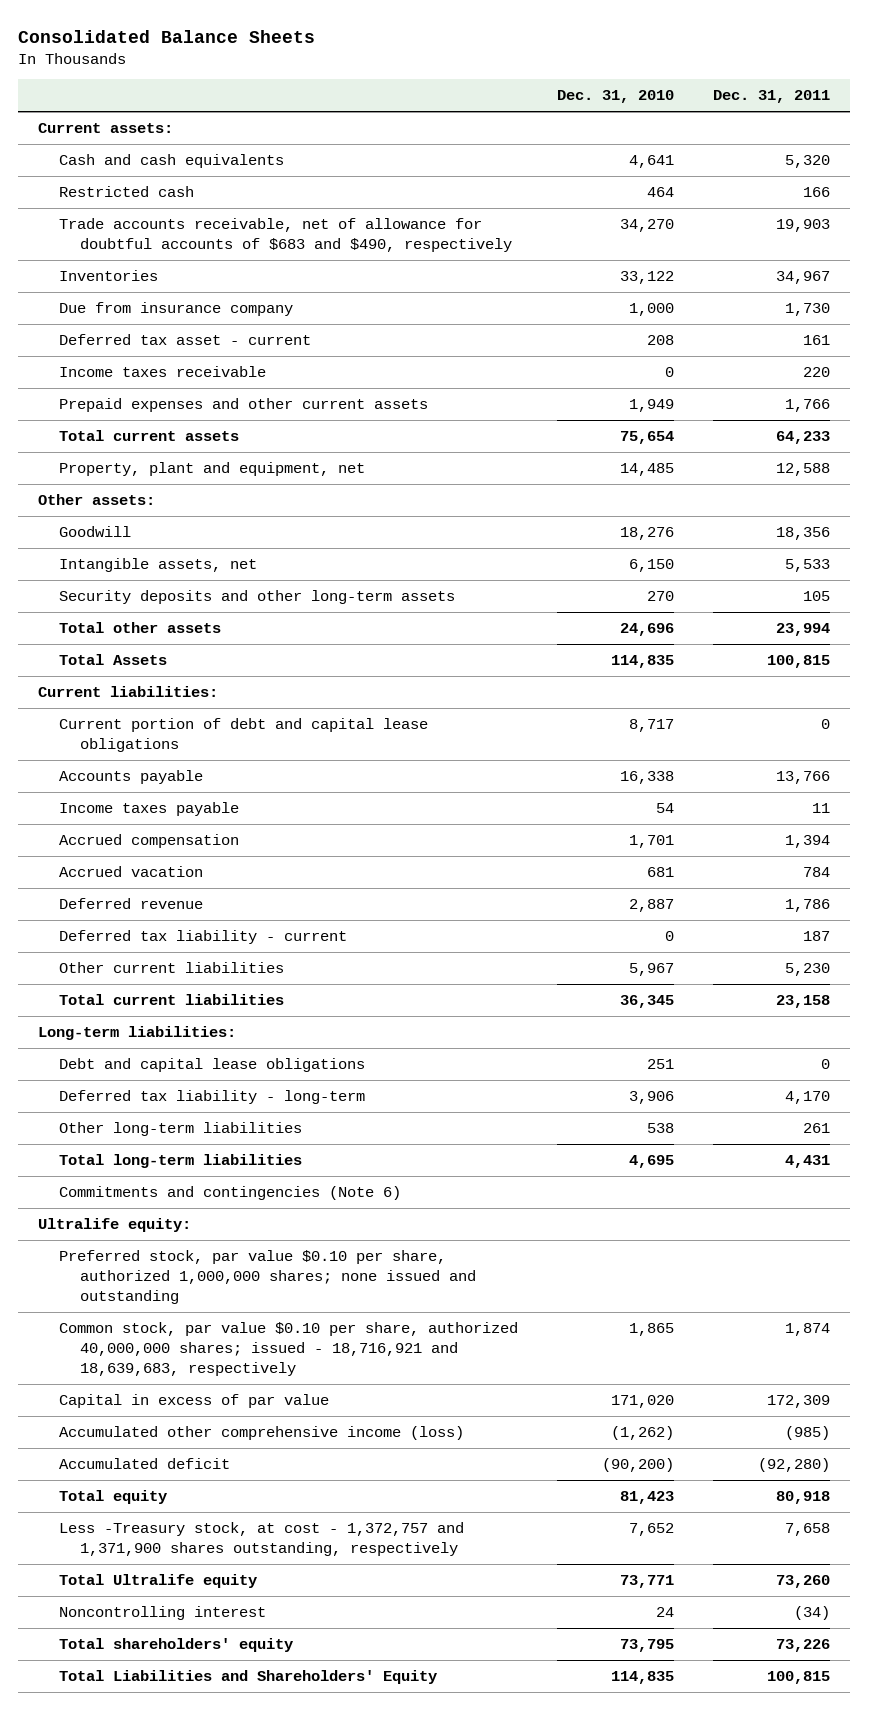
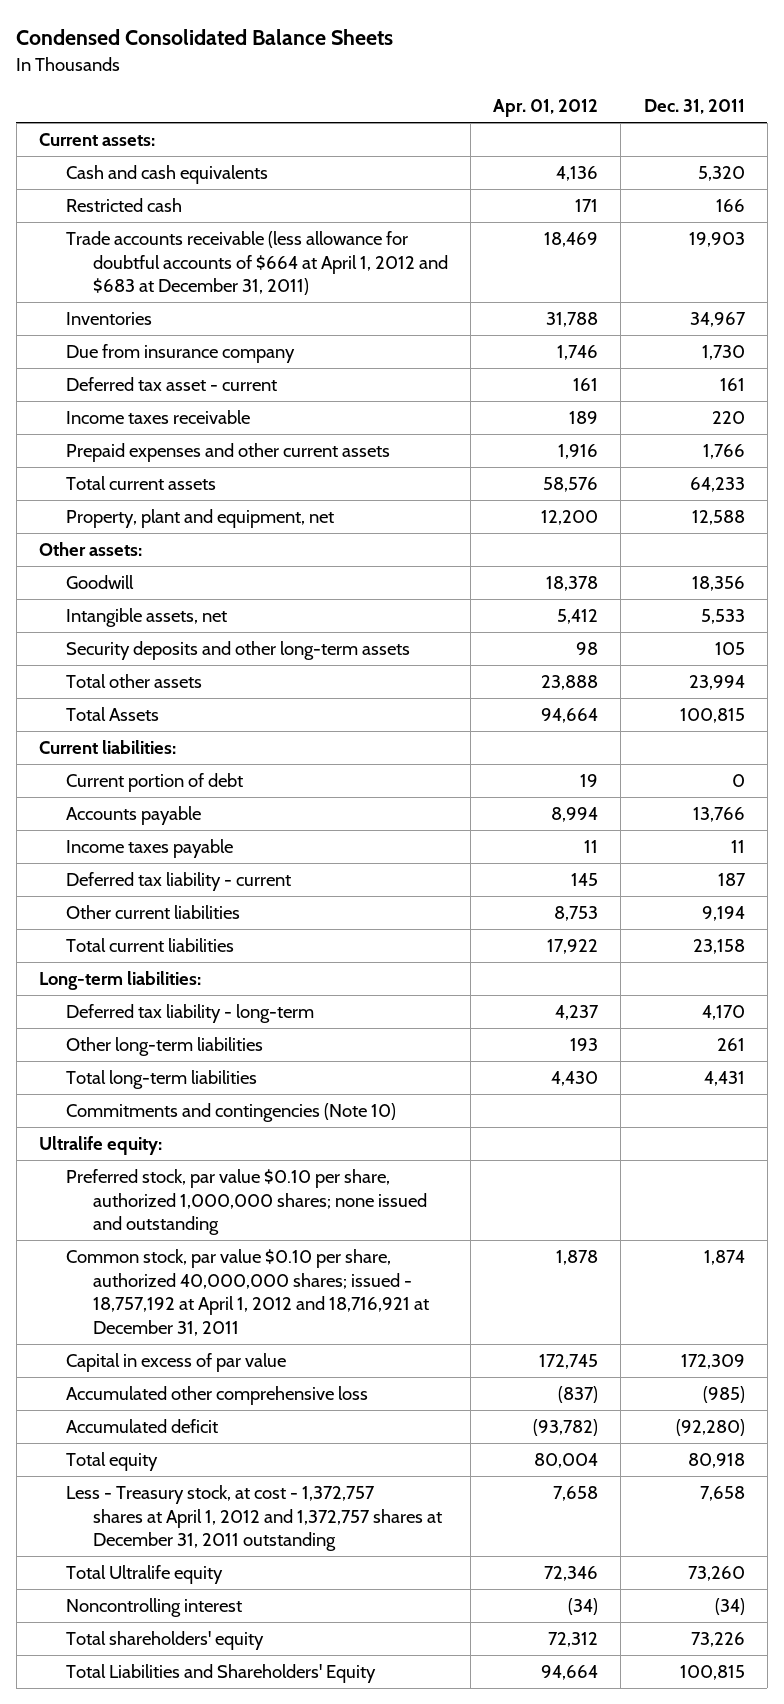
- Consolidated Balance Sheets
+ Condensed Consolidated Balance Sheets
- | Dec. 31, 2010 | Dec. 31, 2011
+ | Apr. 01, 2012 | Dec. 31, 2011
- Trade accounts receivable, net of allowance for doubtful accounts of $683 and $490, respectively | 34,270 | 19,903
+ Trade accounts receivable (less allowance for doubtful accounts of $664 at April 1, 2012 and $683 at December 31, 2011) | 18,469 | 19,903
- Current portion of debt and capital lease obligations | 8,717 | 0
+ Current portion of debt | 19 | 0
- Accrued compensation | 1,701 | 1,394
- Accrued vacation | 681 | 784
- Deferred revenue | 2,887 | 1,786
- Other current liabilities | 5,967 | 5,230
+ Other current liabilities | 8,753 | 9,194
- Debt and capital lease obligations | 251 | 0
- Commitments and contingencies (Note 6)
+ Commitments and contingencies (Note 10)
- Common stock, par value $0.10 per share, authorized 40,000,000 shares; issued - 18,716,921 and 18,639,683, respectively | 1,865 | 1,874
+ Common stock, par value $0.10 per share, authorized 40,000,000 shares; issued - 18,757,192 at April 1, 2012 and 18,716,921 at December 31, 2011 | 1,878 | 1,874
- Accumulated other comprehensive income (loss) | (1,262) | (985)
+ Accumulated other comprehensive loss | (837) | (985)
- Less -Treasury stock, at cost - 1,372,757 and 1,371,900 shares outstanding, respectively | 7,652 | 7,658
+ Less - Treasury stock, at cost - 1,372,757 shares at April 1, 2012 and 1,372,757 shares at December 31, 2011 outstanding | 7,658 | 7,658

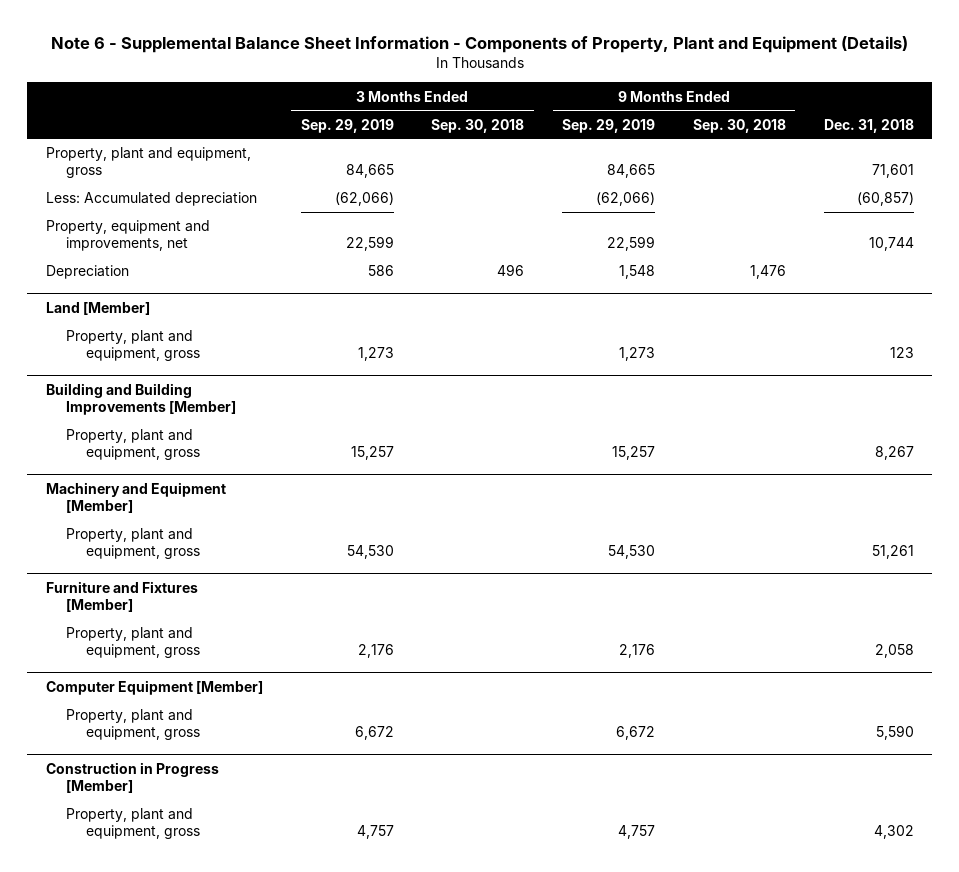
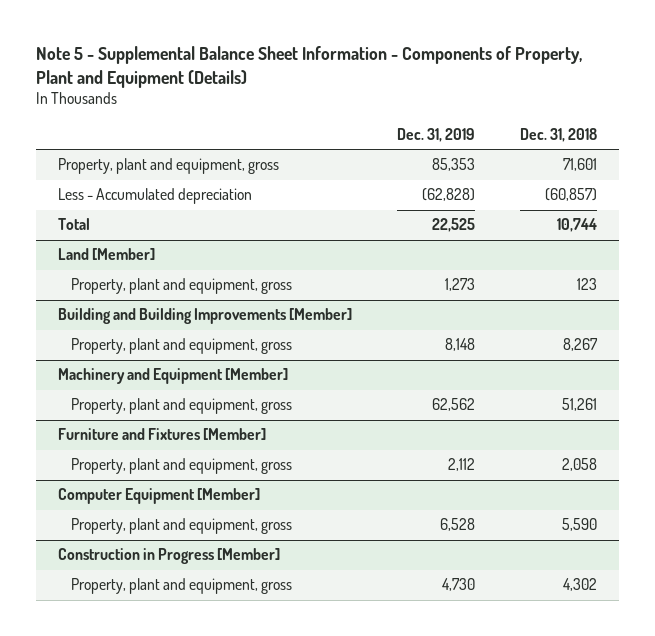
- Note 6 - Supplemental Balance Sheet Information - Components of Property, Plant and Equipment (Details)
+ Note 5 - Supplemental Balance Sheet Information - Components of Property, Plant and Equipment (Details)
- | 3 Months Ended Sep. 29, 2019 | 3 Months Ended Sep. 30, 2018 | 9 Months Ended Sep. 29, 2019 | 9 Months Ended Sep. 30, 2018 | Dec. 31, 2018
+ | Dec. 31, 2019 | Dec. 31, 2018
- Less: Accumulated depreciation | (62,066) | | (62,066) | | (60,857)
- Property, equipment and improvements, net | 22,599 | | 22,599 | | 10,744
- Depreciation | 586 | 496 | 1,548 | 1,476 |
+ Less - Accumulated depreciation | (62,828) | (60,857)
+ Total | 22,525 | 10,744

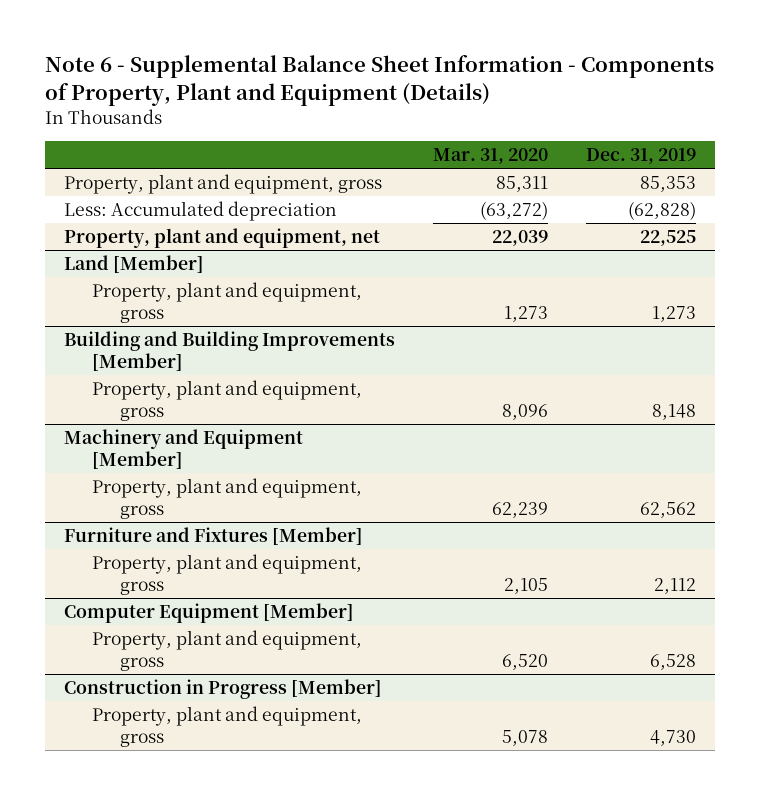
- Note 5 - Supplemental Balance Sheet Information - Components of Property, Plant and Equipment (Details)
+ Note 6 - Supplemental Balance Sheet Information - Components of Property, Plant and Equipment (Details)
- | Dec. 31, 2019 | Dec. 31, 2018
+ | Mar. 31, 2020 | Dec. 31, 2019
- Less - Accumulated depreciation | (62,828) | (60,857)
- Total | 22,525 | 10,744
+ Less: Accumulated depreciation | (63,272) | (62,828)
+ Property, plant and equipment, net | 22,039 | 22,525

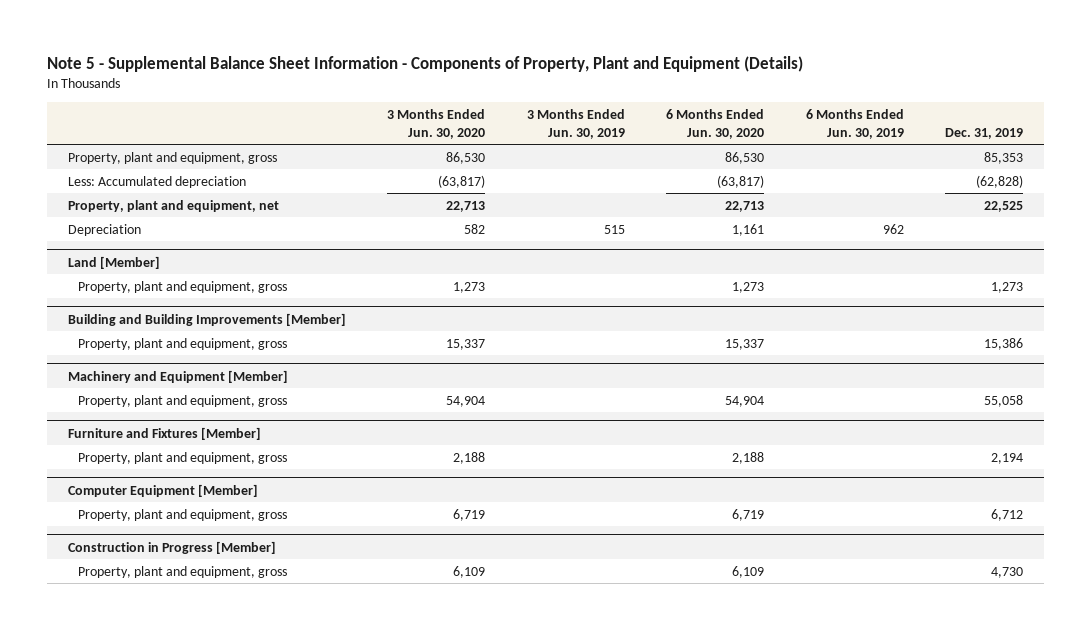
- Note 6 - Supplemental Balance Sheet Information - Components of Property, Plant and Equipment (Details)
+ Note 5 - Supplemental Balance Sheet Information - Components of Property, Plant and Equipment (Details)
- | Mar. 31, 2020 | Dec. 31, 2019
+ | 3 Months Ended Jun. 30, 2020 | 3 Months Ended Jun. 30, 2019 | 6 Months Ended Jun. 30, 2020 | 6 Months Ended Jun. 30, 2019 | Dec. 31, 2019
+ Depreciation | 582 | 515 | 1,161 | 962 |
@ Building and Building Improvements [Member]
- Property, plant and equipment, gross | 8,096 | 8,148
+ Property, plant and equipment, gross | 15,337 | | 15,337 | | 15,386
@ Machinery and Equipment [Member]
- Property, plant and equipment, gross | 62,239 | 62,562
+ Property, plant and equipment, gross | 54,904 | | 54,904 | | 55,058
@ Furniture and Fixtures [Member]
- Property, plant and equipment, gross | 2,105 | 2,112
+ Property, plant and equipment, gross | 2,188 | | 2,188 | | 2,194
@ Computer Equipment [Member]
- Property, plant and equipment, gross | 6,520 | 6,528
+ Property, plant and equipment, gross | 6,719 | | 6,719 | | 6,712

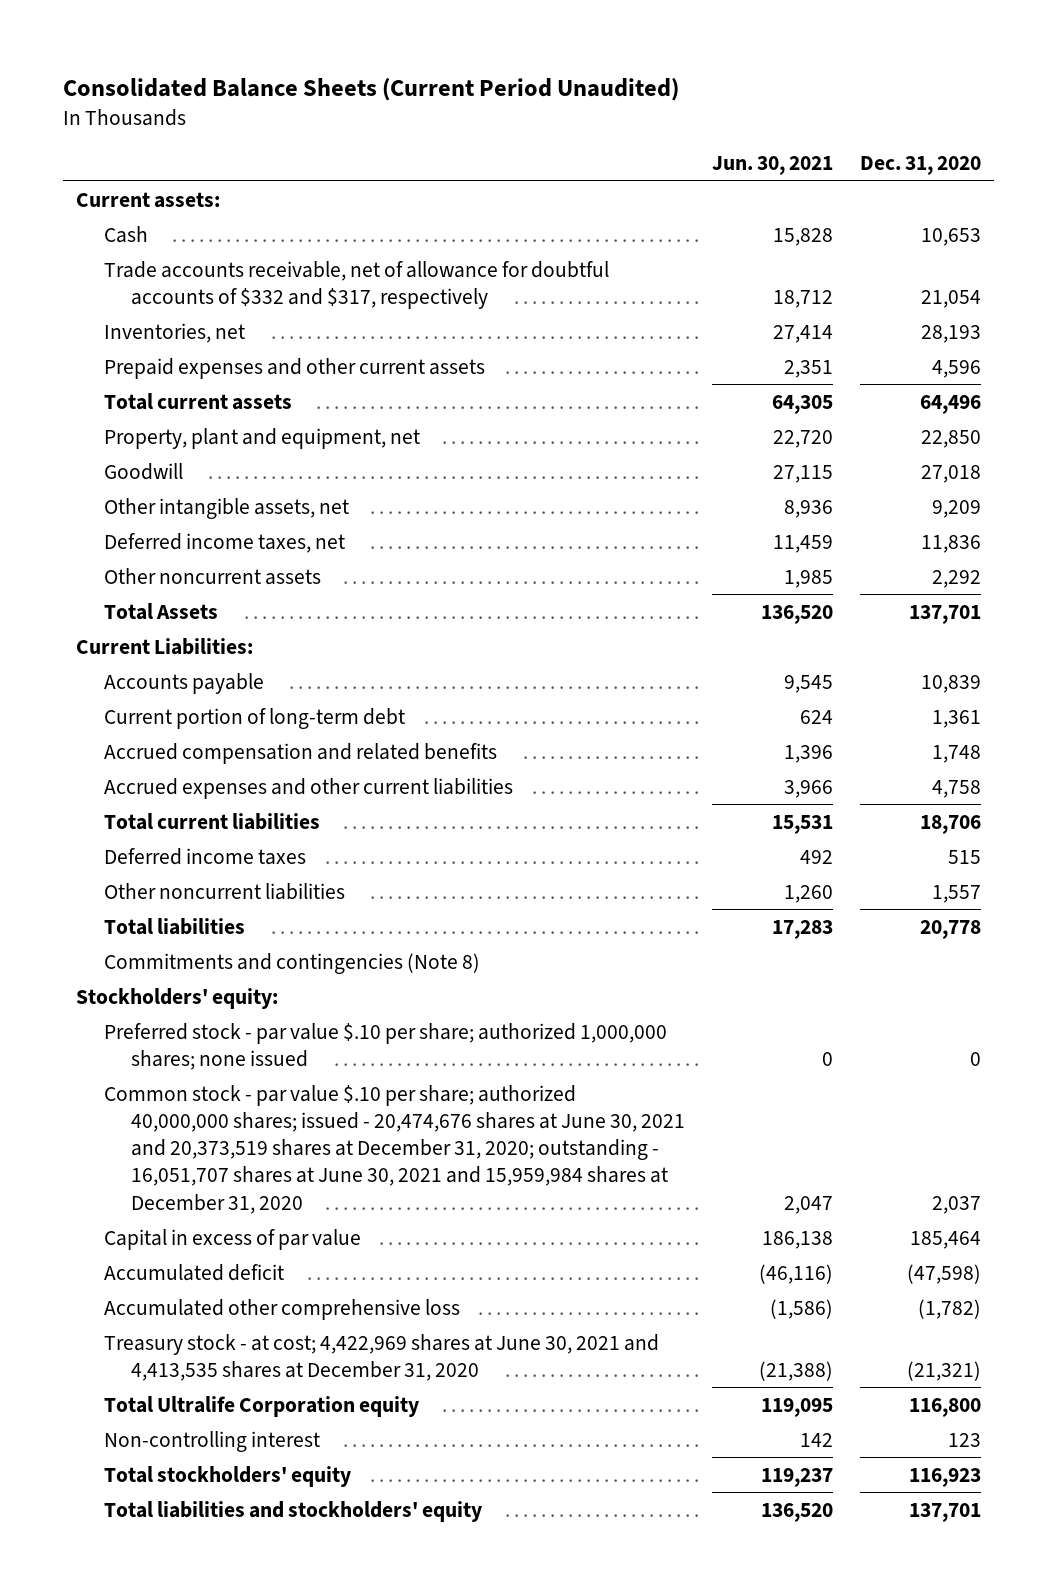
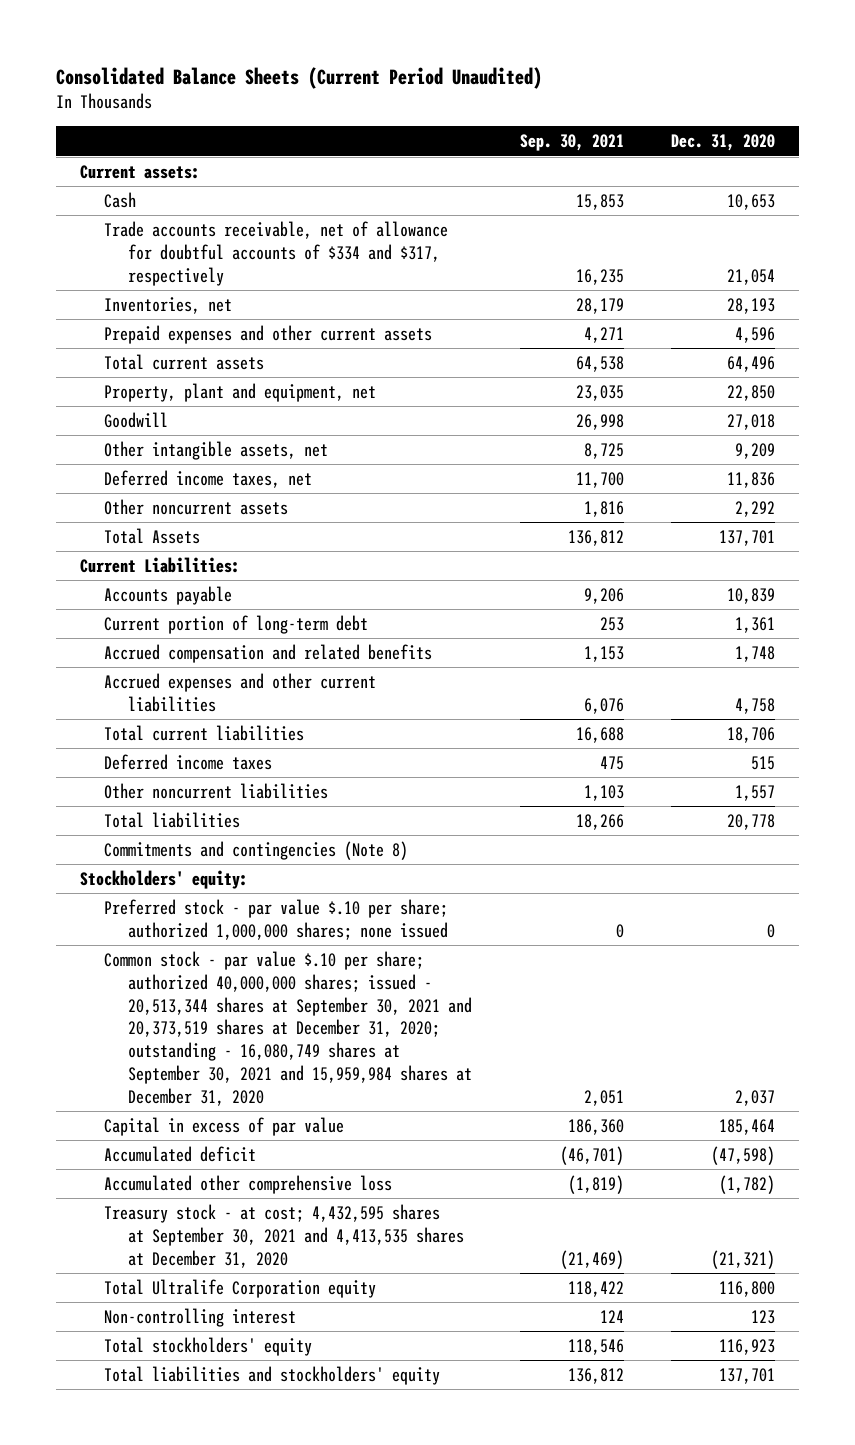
- | Jun. 30, 2021 | Dec. 31, 2020
+ | Sep. 30, 2021 | Dec. 31, 2020
- Trade accounts receivable, net of allowance for doubtful accounts of $332 and $317, respectively | 18,712 | 21,054
+ Trade accounts receivable, net of allowance for doubtful accounts of $334 and $317, respectively | 16,235 | 21,054
- Common stock - par value $.10 per share; authorized 40,000,000 shares; issued - 20,474,676 shares at June 30, 2021 and 20,373,519 shares at December 31, 2020; outstanding - 16,051,707 shares at June 30, 2021 and 15,959,984 shares at December 31, 2020 | 2,047 | 2,037
+ Common stock - par value $.10 per share; authorized 40,000,000 shares; issued - 20,513,344 shares at September 30, 2021 and 20,373,519 shares at December 31, 2020; outstanding - 16,080,749 shares at September 30, 2021 and 15,959,984 shares at December 31, 2020 | 2,051 | 2,037
- Treasury stock - at cost; 4,422,969 shares at June 30, 2021 and 4,413,535 shares at December 31, 2020 | (21,388) | (21,321)
+ Treasury stock - at cost; 4,432,595 shares at September 30, 2021 and 4,413,535 shares at December 31, 2020 | (21,469) | (21,321)

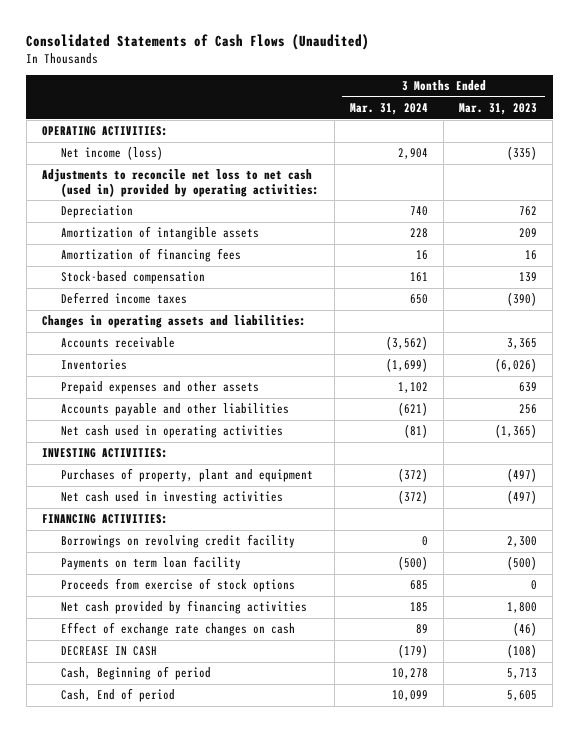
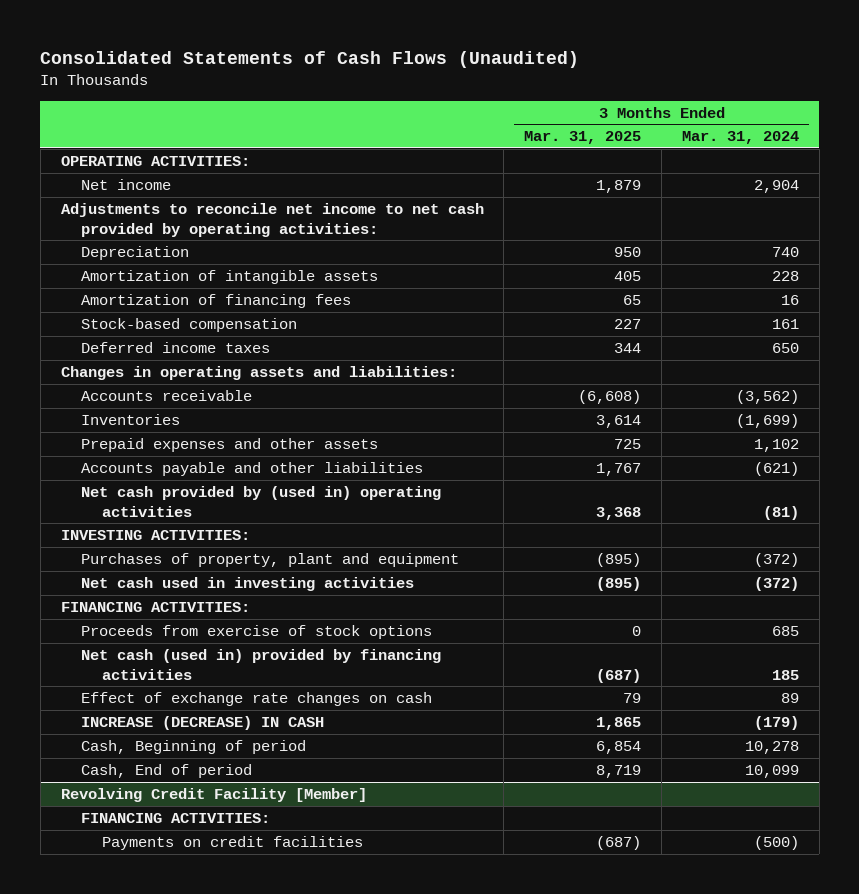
- | 3 Months Ended Mar. 31, 2024 | 3 Months Ended Mar. 31, 2023
+ | 3 Months Ended Mar. 31, 2025 | 3 Months Ended Mar. 31, 2024
- Net income (loss) | 2,904 | (335)
- Adjustments to reconcile net loss to net cash (used in) provided by operating activities:
+ Net income | 1,879 | 2,904
+ Adjustments to reconcile net income to net cash provided by operating activities:
- Net cash used in operating activities | (81) | (1,365)
+ Net cash provided by (used in) operating activities | 3,368 | (81)
- Borrowings on revolving credit facility | 0 | 2,300
- Payments on term loan facility | (500) | (500)
- Net cash provided by financing activities | 185 | 1,800
+ Net cash (used in) provided by financing activities | (687) | 185
- DECREASE IN CASH | (179) | (108)
+ INCREASE (DECREASE) IN CASH | 1,865 | (179)
+ Revolving Credit Facility [Member]
+ FINANCING ACTIVITIES:
+ Payments on credit facilities | (687) | (500)

